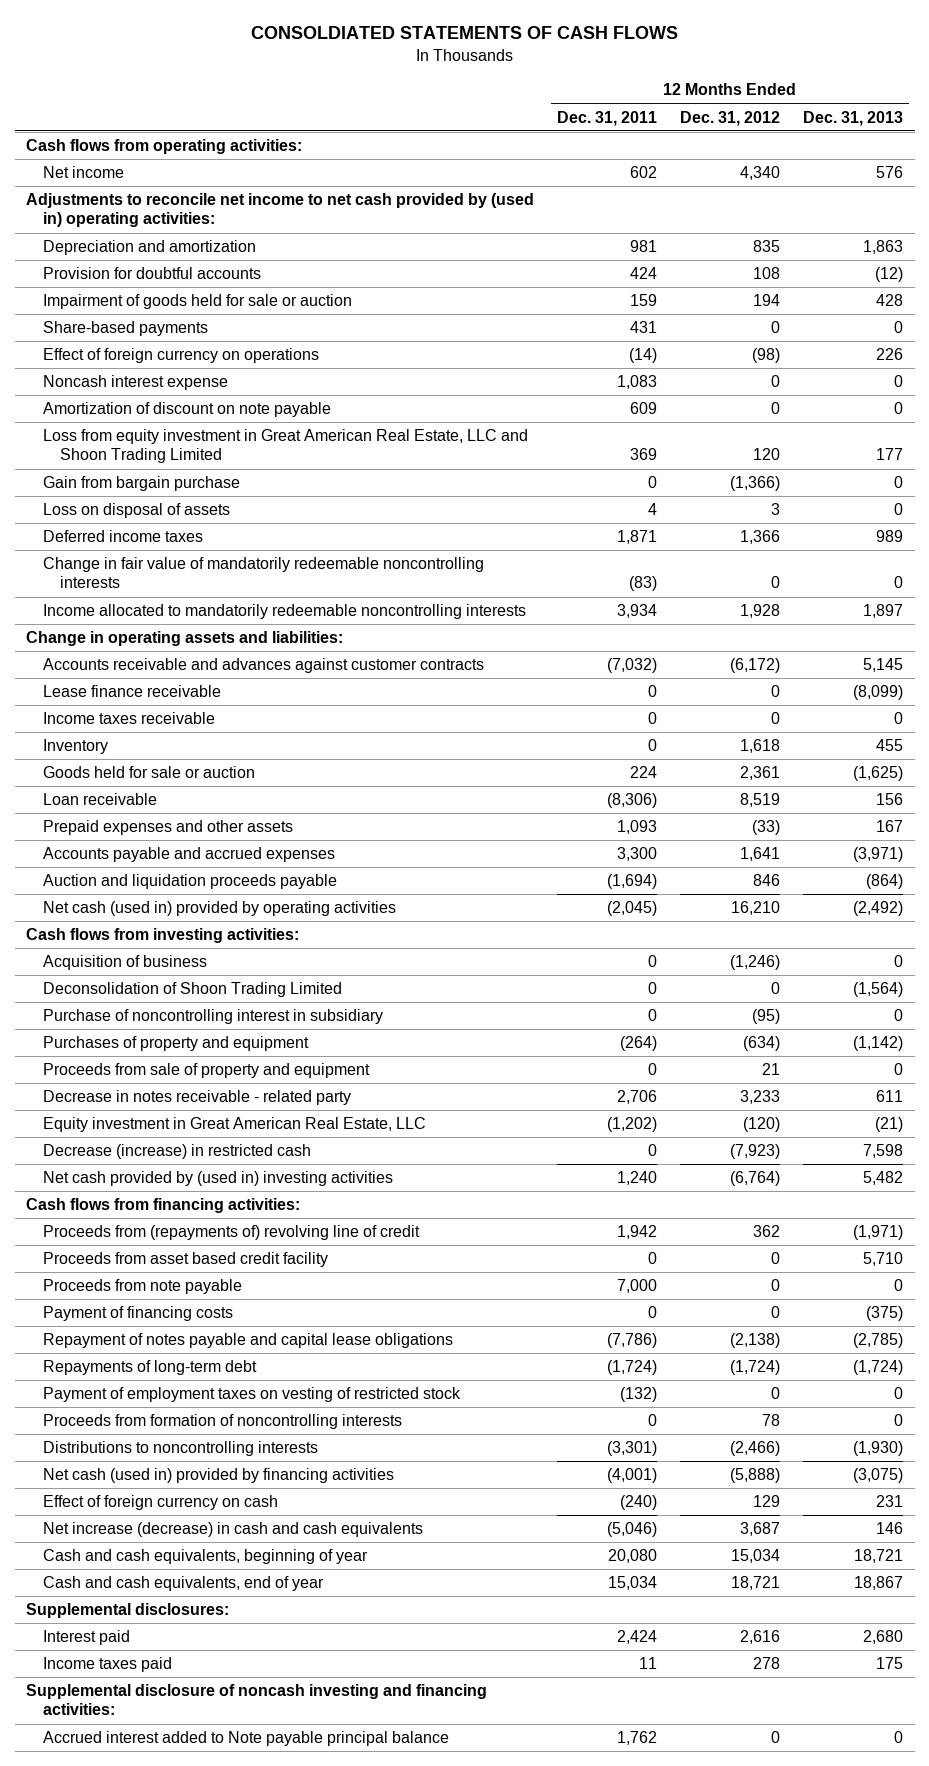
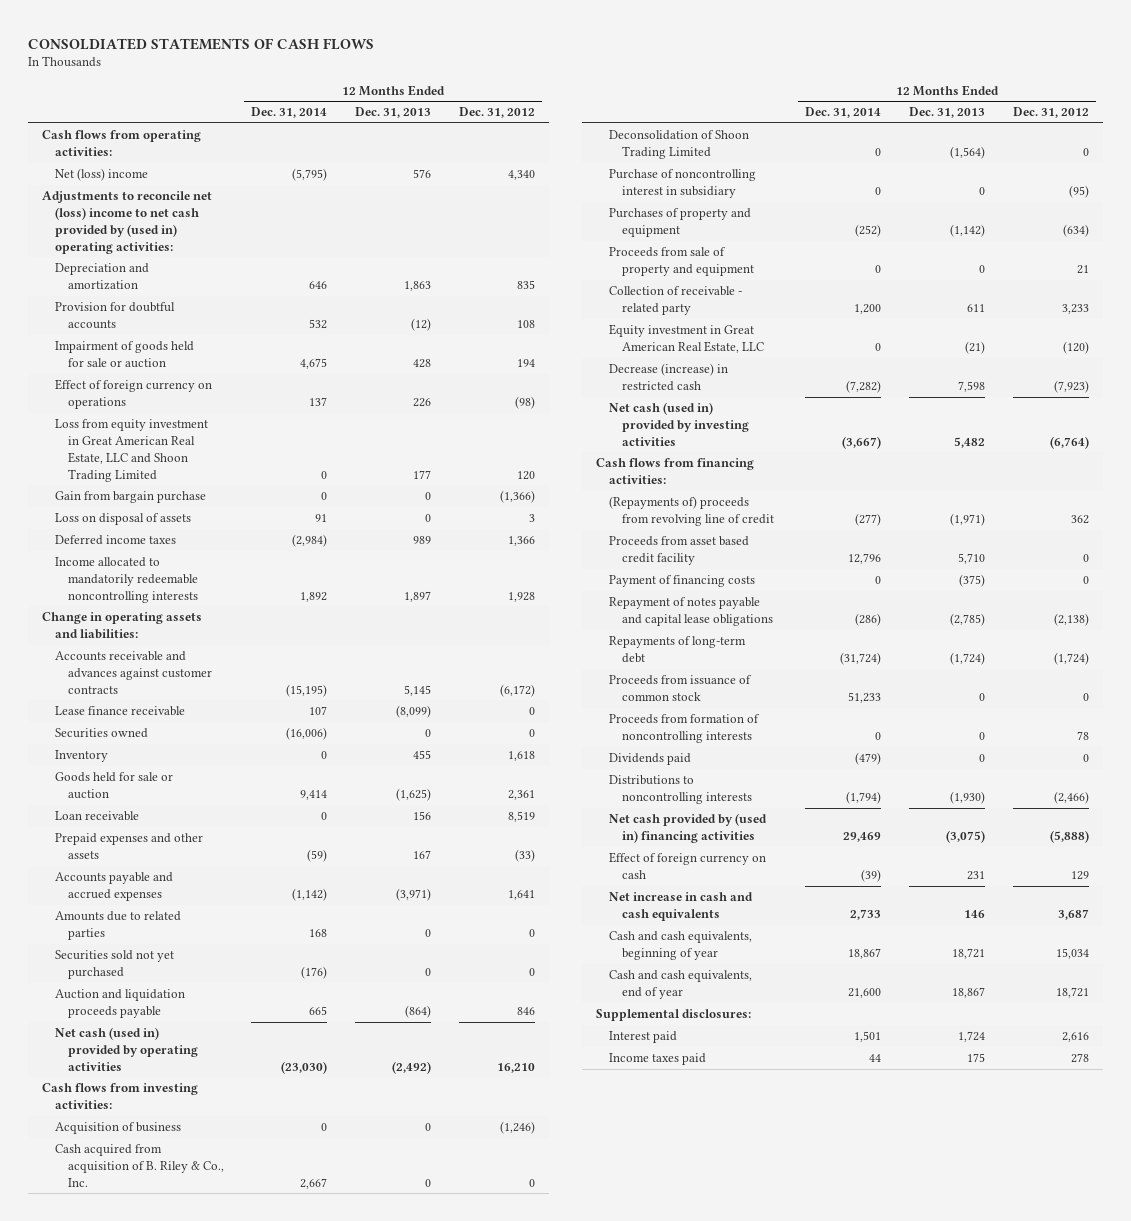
- | 12 Months Ended Dec. 31, 2011 | 12 Months Ended Dec. 31, 2012 | 12 Months Ended Dec. 31, 2013
+ | 12 Months Ended Dec. 31, 2014 | 12 Months Ended Dec. 31, 2013 | 12 Months Ended Dec. 31, 2012
- Net income | 602 | 4,340 | 576
- Adjustments to reconcile net income to net cash provided by (used in) operating activities:
+ Net (loss) income | (5,795) | 576 | 4,340
+ Adjustments to reconcile net (loss) income to net cash provided by (used in) operating activities:
- Share-based payments | 431 | 0 | 0
- Noncash interest expense | 1,083 | 0 | 0
- Amortization of discount on note payable | 609 | 0 | 0
- Change in fair value of mandatorily redeemable noncontrolling interests | (83) | 0 | 0
- Income taxes receivable | 0 | 0 | 0
+ Securities owned | (16,006) | 0 | 0
+ Amounts due to related parties | 168 | 0 | 0
+ Securities sold not yet purchased | (176) | 0 | 0
+ Cash acquired from acquisition of B. Riley & Co., Inc. | 2,667 | 0 | 0
- Decrease in notes receivable - related party | 2,706 | 3,233 | 611
+ Collection of receivable - related party | 1,200 | 611 | 3,233
- Net cash provided by (used in) investing activities | 1,240 | (6,764) | 5,482
+ Net cash (used in) provided by investing activities | (3,667) | 5,482 | (6,764)
- Proceeds from (repayments of) revolving line of credit | 1,942 | 362 | (1,971)
+ (Repayments of) proceeds from revolving line of credit | (277) | (1,971) | 362
- Proceeds from note payable | 7,000 | 0 | 0
- Payment of employment taxes on vesting of restricted stock | (132) | 0 | 0
+ Proceeds from issuance of common stock | 51,233 | 0 | 0
+ Dividends paid | (479) | 0 | 0
- Net cash (used in) provided by financing activities | (4,001) | (5,888) | (3,075)
+ Net cash provided by (used in) financing activities | 29,469 | (3,075) | (5,888)
- Net increase (decrease) in cash and cash equivalents | (5,046) | 3,687 | 146
+ Net increase in cash and cash equivalents | 2,733 | 146 | 3,687
- Interest paid | 2,424 | 2,616 | 2,680
+ Interest paid | 1,501 | 1,724 | 2,616
- Supplemental disclosure of noncash investing and financing activities:
- Accrued interest added to Note payable principal balance | 1,762 | 0 | 0

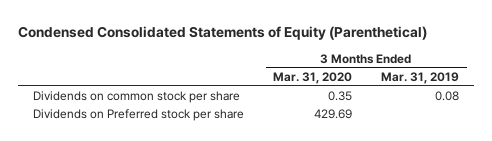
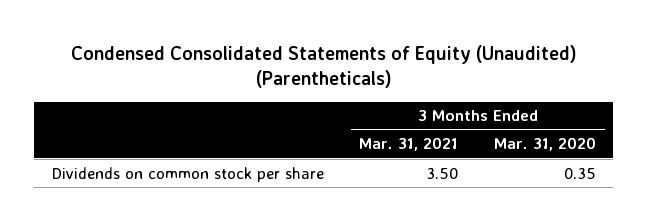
- Condensed Consolidated Statements of Equity (Parenthetical)
+ Condensed Consolidated Statements of Equity (Unaudited) (Parentheticals)
- | 3 Months Ended Mar. 31, 2020 | 3 Months Ended Mar. 31, 2019
+ | 3 Months Ended Mar. 31, 2021 | 3 Months Ended Mar. 31, 2020
- Dividends on Preferred stock per share | 429.69 |

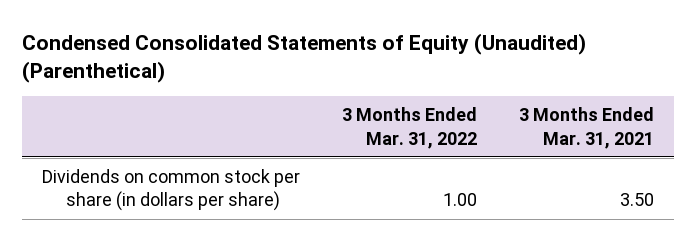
- Condensed Consolidated Statements of Equity (Unaudited) (Parentheticals)
+ Condensed Consolidated Statements of Equity (Unaudited) (Parenthetical)
- | 3 Months Ended Mar. 31, 2021 | 3 Months Ended Mar. 31, 2020
+ | 3 Months Ended Mar. 31, 2022 | 3 Months Ended Mar. 31, 2021
- Dividends on common stock per share | 3.50 | 0.35
+ Dividends on common stock per share (in dollars per share) | 1.00 | 3.50

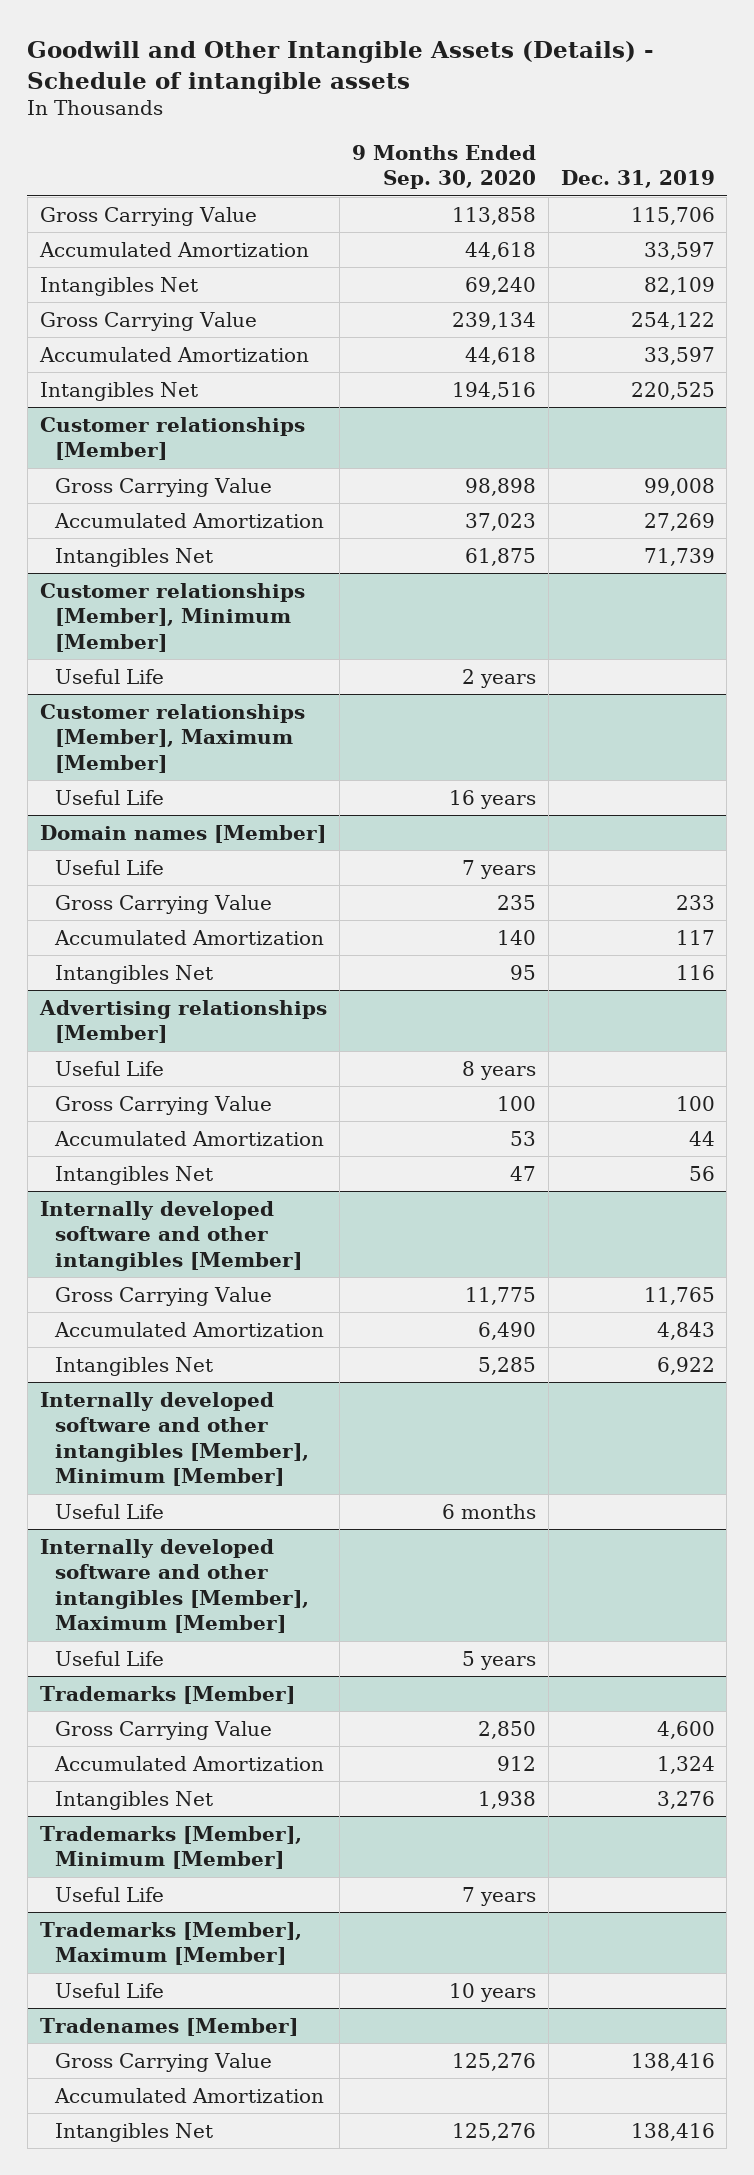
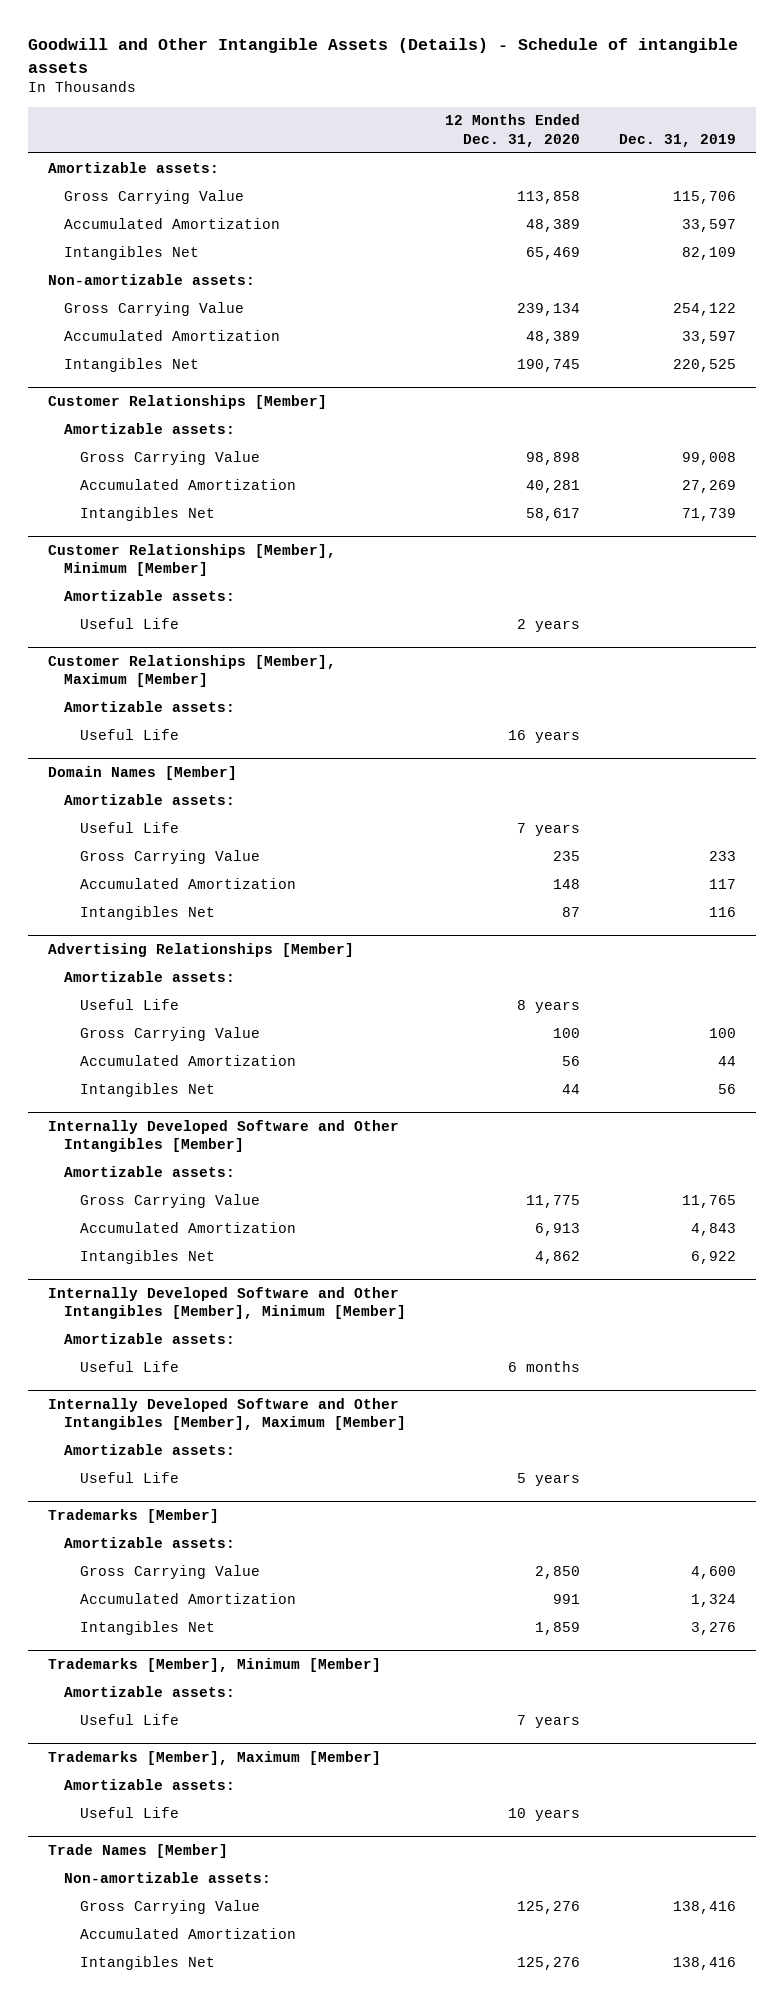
- | 9 Months Ended Sep. 30, 2020 | Dec. 31, 2019
+ | 12 Months Ended Dec. 31, 2020 | Dec. 31, 2019
+ Amortizable assets:
+ Non-amortizable assets:
- Customer relationships [Member]
+ Customer Relationships [Member]
+ Amortizable assets:
- Customer relationships [Member], Minimum [Member]
+ Customer Relationships [Member], Minimum [Member]
+ Amortizable assets:
- Customer relationships [Member], Maximum [Member]
+ Customer Relationships [Member], Maximum [Member]
+ Amortizable assets:
- Domain names [Member]
+ Domain Names [Member]
+ Amortizable assets:
- Advertising relationships [Member]
+ Advertising Relationships [Member]
+ Amortizable assets:
- Internally developed software and other intangibles [Member]
+ Internally Developed Software and Other Intangibles [Member]
+ Amortizable assets:
- Internally developed software and other intangibles [Member], Minimum [Member]
+ Internally Developed Software and Other Intangibles [Member], Minimum [Member]
+ Amortizable assets:
- Internally developed software and other intangibles [Member], Maximum [Member]
+ Internally Developed Software and Other Intangibles [Member], Maximum [Member]
+ Amortizable assets:
@ Trademarks [Member]
+ Amortizable assets:
@ Trademarks [Member], Minimum [Member]
+ Amortizable assets:
@ Trademarks [Member], Maximum [Member]
+ Amortizable assets:
- Tradenames [Member]
+ Trade Names [Member]
+ Non-amortizable assets:

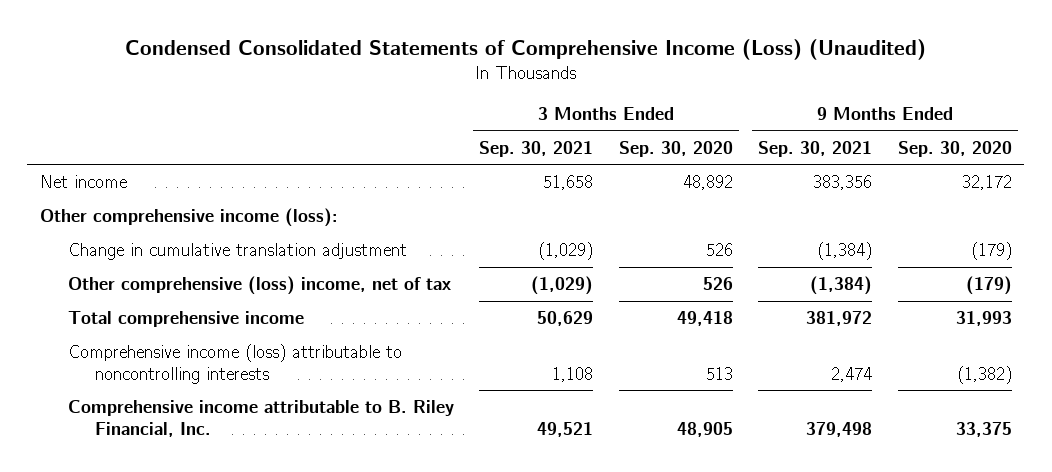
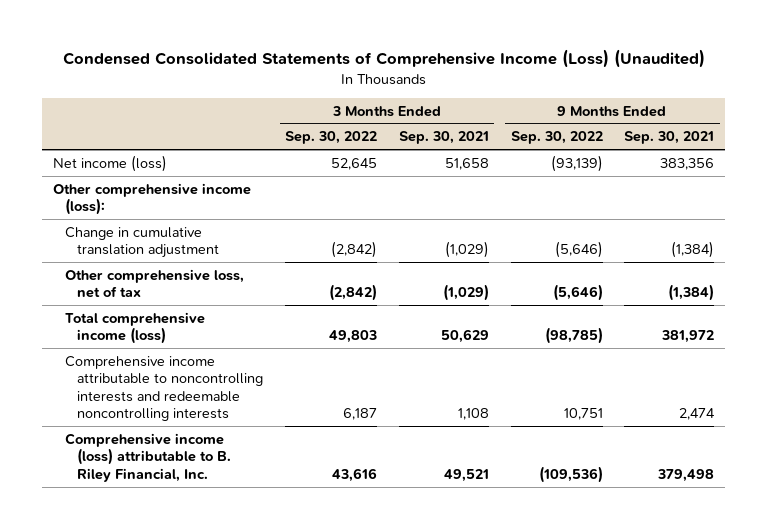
- | 3 Months Ended Sep. 30, 2021 | 3 Months Ended Sep. 30, 2020 | 9 Months Ended Sep. 30, 2021 | 9 Months Ended Sep. 30, 2020
+ | 3 Months Ended Sep. 30, 2022 | 3 Months Ended Sep. 30, 2021 | 9 Months Ended Sep. 30, 2022 | 9 Months Ended Sep. 30, 2021
- Net income | 51,658 | 48,892 | 383,356 | 32,172
+ Net income (loss) | 52,645 | 51,658 | (93,139) | 383,356
- Other comprehensive (loss) income, net of tax | (1,029) | 526 | (1,384) | (179)
- Total comprehensive income | 50,629 | 49,418 | 381,972 | 31,993
- Comprehensive income (loss) attributable to noncontrolling interests | 1,108 | 513 | 2,474 | (1,382)
- Comprehensive income attributable to B. Riley Financial, Inc. | 49,521 | 48,905 | 379,498 | 33,375
+ Other comprehensive loss, net of tax | (2,842) | (1,029) | (5,646) | (1,384)
+ Total comprehensive income (loss) | 49,803 | 50,629 | (98,785) | 381,972
+ Comprehensive income attributable to noncontrolling interests and redeemable noncontrolling interests | 6,187 | 1,108 | 10,751 | 2,474
+ Comprehensive income (loss) attributable to B. Riley Financial, Inc. | 43,616 | 49,521 | (109,536) | 379,498

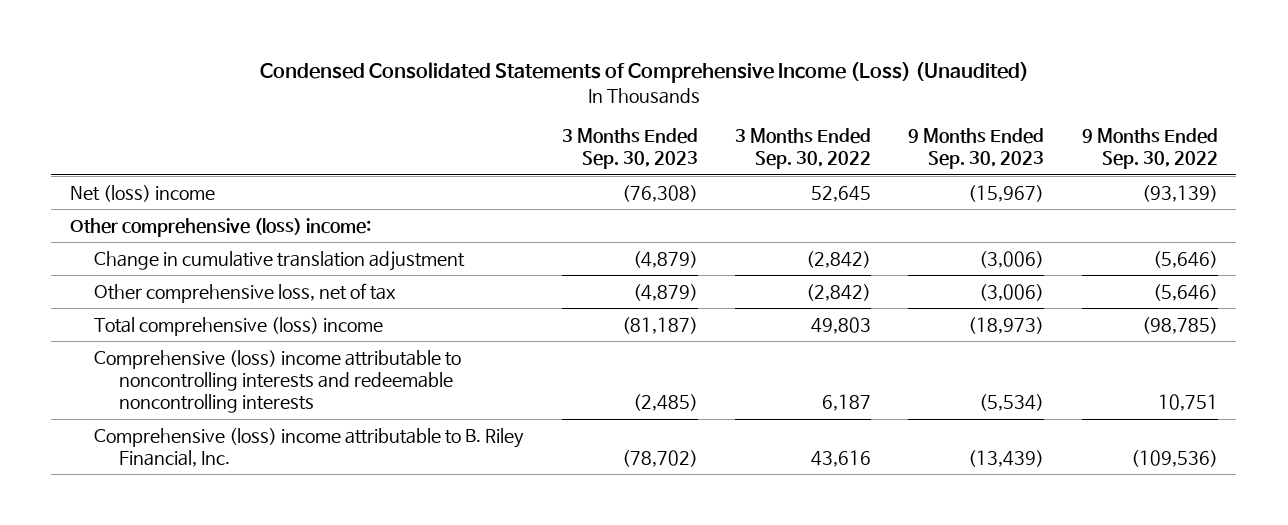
- | 3 Months Ended Sep. 30, 2022 | 3 Months Ended Sep. 30, 2021 | 9 Months Ended Sep. 30, 2022 | 9 Months Ended Sep. 30, 2021
+ | 3 Months Ended Sep. 30, 2023 | 3 Months Ended Sep. 30, 2022 | 9 Months Ended Sep. 30, 2023 | 9 Months Ended Sep. 30, 2022
- Net income (loss) | 52,645 | 51,658 | (93,139) | 383,356
- Other comprehensive income (loss):
+ Net (loss) income | (76,308) | 52,645 | (15,967) | (93,139)
+ Other comprehensive (loss) income:
- Total comprehensive income (loss) | 49,803 | 50,629 | (98,785) | 381,972
- Comprehensive income attributable to noncontrolling interests and redeemable noncontrolling interests | 6,187 | 1,108 | 10,751 | 2,474
- Comprehensive income (loss) attributable to B. Riley Financial, Inc. | 43,616 | 49,521 | (109,536) | 379,498
+ Total comprehensive (loss) income | (81,187) | 49,803 | (18,973) | (98,785)
+ Comprehensive (loss) income attributable to noncontrolling interests and redeemable noncontrolling interests | (2,485) | 6,187 | (5,534) | 10,751
+ Comprehensive (loss) income attributable to B. Riley Financial, Inc. | (78,702) | 43,616 | (13,439) | (109,536)

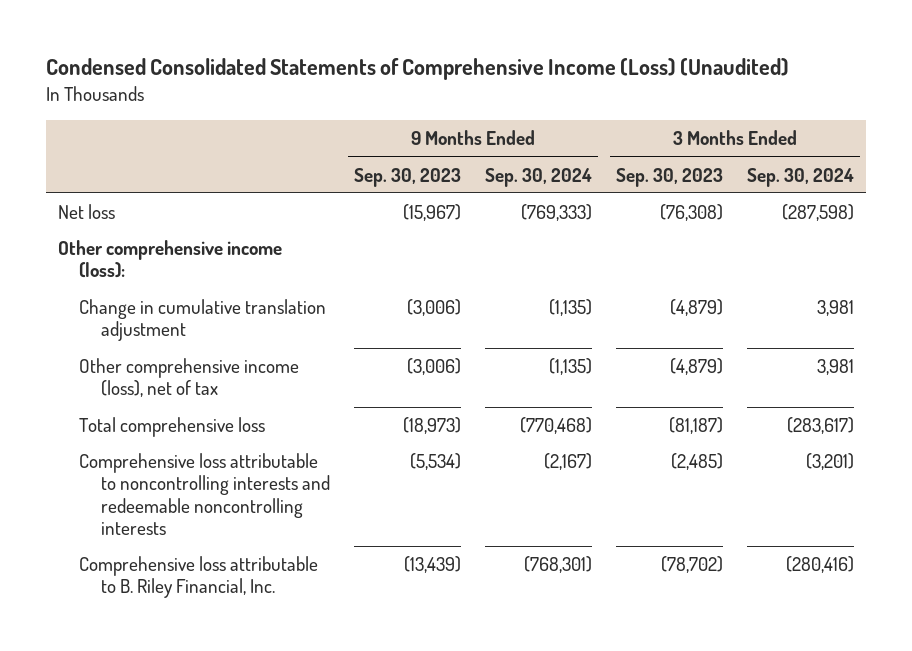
- | 3 Months Ended Sep. 30, 2023 | 3 Months Ended Sep. 30, 2022 | 9 Months Ended Sep. 30, 2023 | 9 Months Ended Sep. 30, 2022
+ | 9 Months Ended Sep. 30, 2023 | 9 Months Ended Sep. 30, 2024 | 3 Months Ended Sep. 30, 2023 | 3 Months Ended Sep. 30, 2024
- Net (loss) income | (76,308) | 52,645 | (15,967) | (93,139)
- Other comprehensive (loss) income:
+ Net loss | (15,967) | (769,333) | (76,308) | (287,598)
+ Other comprehensive income (loss):
- Other comprehensive loss, net of tax | (4,879) | (2,842) | (3,006) | (5,646)
- Total comprehensive (loss) income | (81,187) | 49,803 | (18,973) | (98,785)
- Comprehensive (loss) income attributable to noncontrolling interests and redeemable noncontrolling interests | (2,485) | 6,187 | (5,534) | 10,751
- Comprehensive (loss) income attributable to B. Riley Financial, Inc. | (78,702) | 43,616 | (13,439) | (109,536)
+ Other comprehensive income (loss), net of tax | (3,006) | (1,135) | (4,879) | 3,981
+ Total comprehensive loss | (18,973) | (770,468) | (81,187) | (283,617)
+ Comprehensive loss attributable to noncontrolling interests and redeemable noncontrolling interests | (5,534) | (2,167) | (2,485) | (3,201)
+ Comprehensive loss attributable to B. Riley Financial, Inc. | (13,439) | (768,301) | (78,702) | (280,416)

